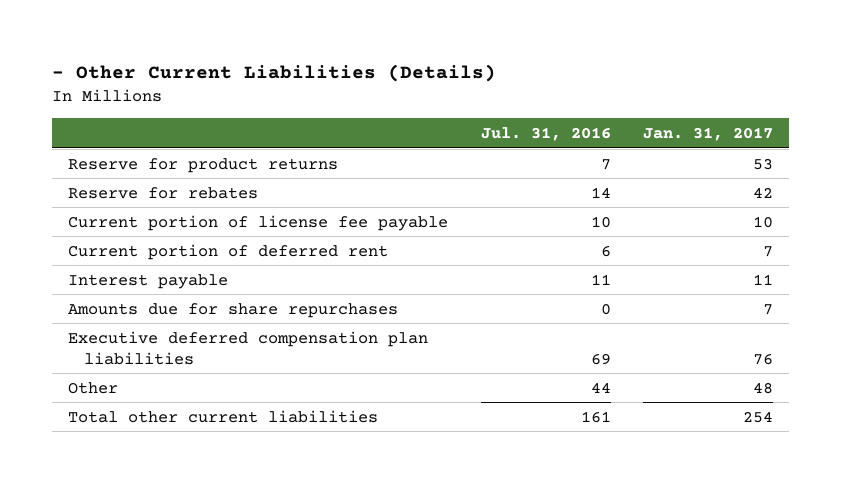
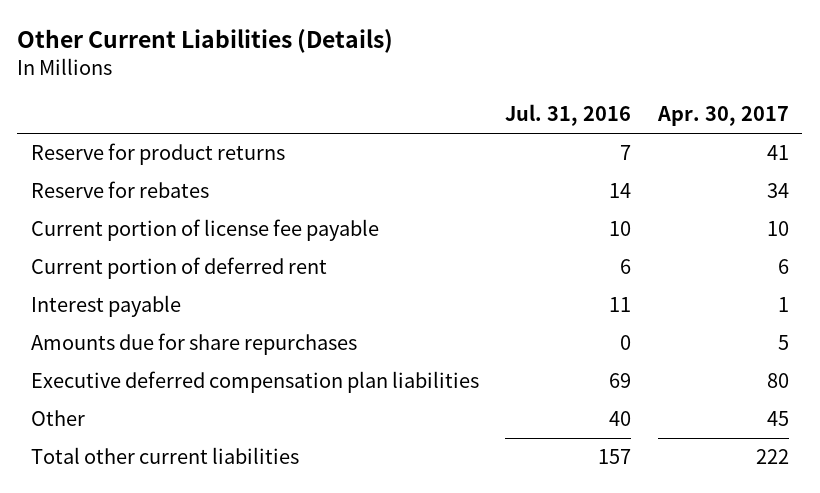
- - Other Current Liabilities (Details)
+ Other Current Liabilities (Details)
- | Jul. 31, 2016 | Jan. 31, 2017
+ | Jul. 31, 2016 | Apr. 30, 2017
- Other | 44 | 48
- Total other current liabilities | 161 | 254
+ Other | 40 | 45
+ Total other current liabilities | 157 | 222

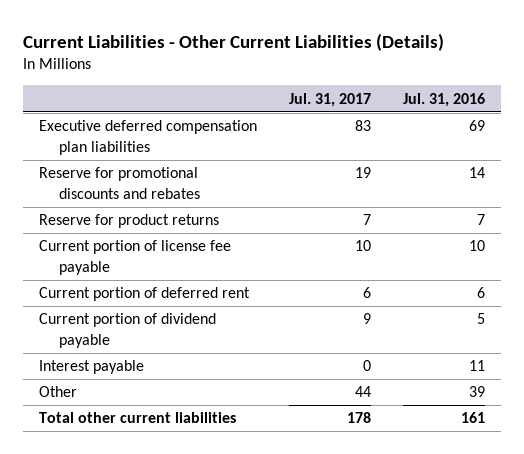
- Other Current Liabilities (Details)
+ Current Liabilities - Other Current Liabilities (Details)
- | Jul. 31, 2016 | Apr. 30, 2017
+ | Jul. 31, 2017 | Jul. 31, 2016
moved up: Executive deferred compensation plan liabilities | 83 | 69
+ Reserve for promotional discounts and rebates | 19 | 14
- Reserve for rebates | 14 | 34
+ Current portion of dividend payable | 9 | 5
- Amounts due for share repurchases | 0 | 5
- Other | 40 | 45
- Total other current liabilities | 157 | 222
+ Other | 44 | 39
+ Total other current liabilities | 178 | 161

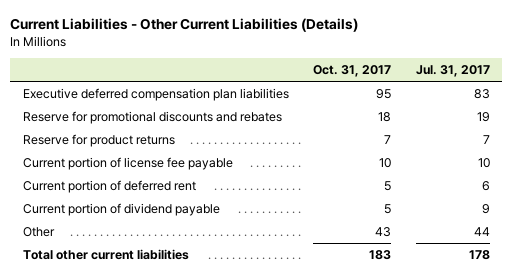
- | Jul. 31, 2017 | Jul. 31, 2016
+ | Oct. 31, 2017 | Jul. 31, 2017
- Interest payable | 0 | 11

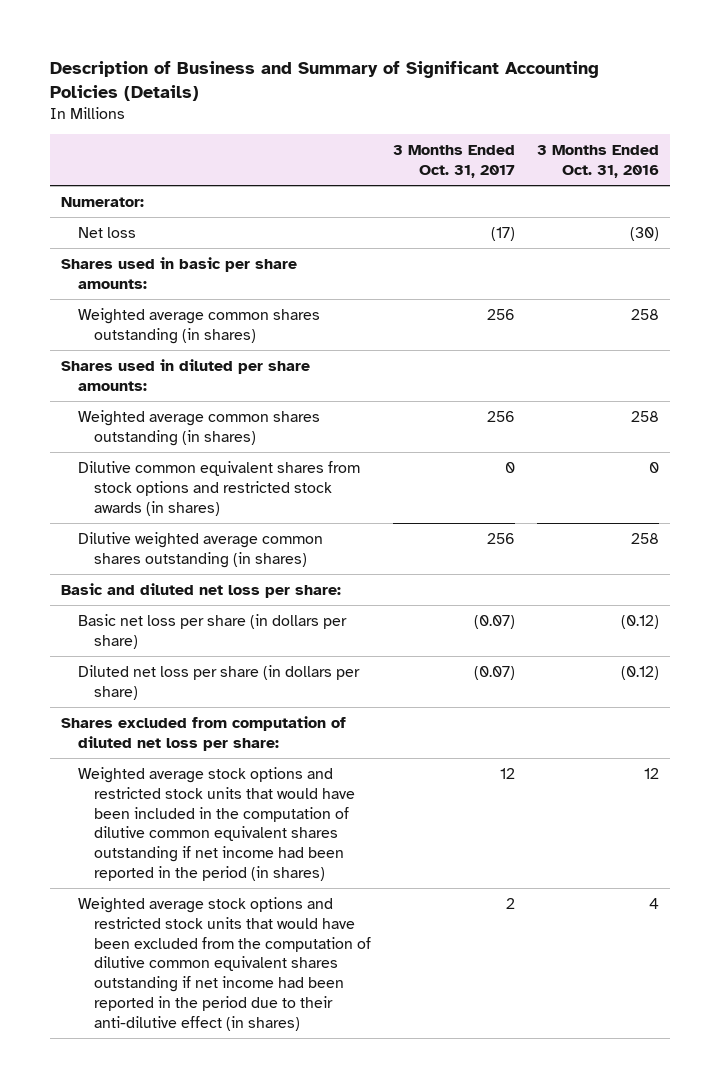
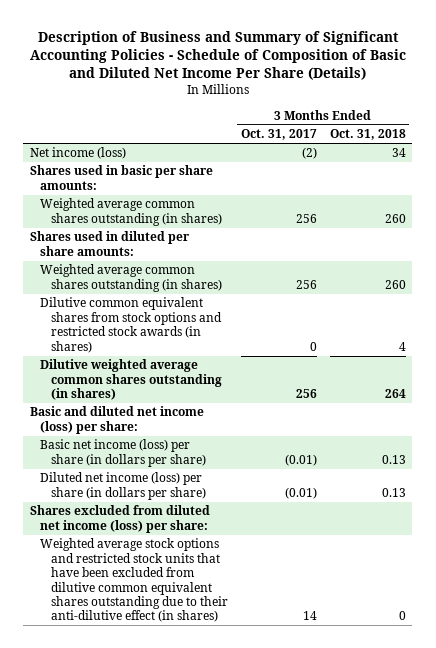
- Description of Business and Summary of Significant Accounting Policies (Details)
+ Description of Business and Summary of Significant Accounting Policies - Schedule of Composition of Basic and Diluted Net Income Per Share (Details)
- | 3 Months Ended Oct. 31, 2017 | 3 Months Ended Oct. 31, 2016
+ | 3 Months Ended Oct. 31, 2017 | 3 Months Ended Oct. 31, 2018
- Numerator:
- Net loss | (17) | (30)
+ Net income (loss) | (2) | 34
- Basic and diluted net loss per share:
- Basic net loss per share (in dollars per share) | (0.07) | (0.12)
- Diluted net loss per share (in dollars per share) | (0.07) | (0.12)
- Shares excluded from computation of diluted net loss per share:
- Weighted average stock options and restricted stock units that would have been included in the computation of dilutive common equivalent shares outstanding if net income had been reported in the period (in shares) | 12 | 12
- Weighted average stock options and restricted stock units that would have been excluded from the computation of dilutive common equivalent shares outstanding if net income had been reported in the period due to their anti-dilutive effect (in shares) | 2 | 4
+ Basic and diluted net income (loss) per share:
+ Basic net income (loss) per share (in dollars per share) | (0.01) | 0.13
+ Diluted net income (loss) per share (in dollars per share) | (0.01) | 0.13
+ Shares excluded from diluted net income (loss) per share:
+ Weighted average stock options and restricted stock units that have been excluded from dilutive common equivalent shares outstanding due to their anti-dilutive effect (in shares) | 14 | 0

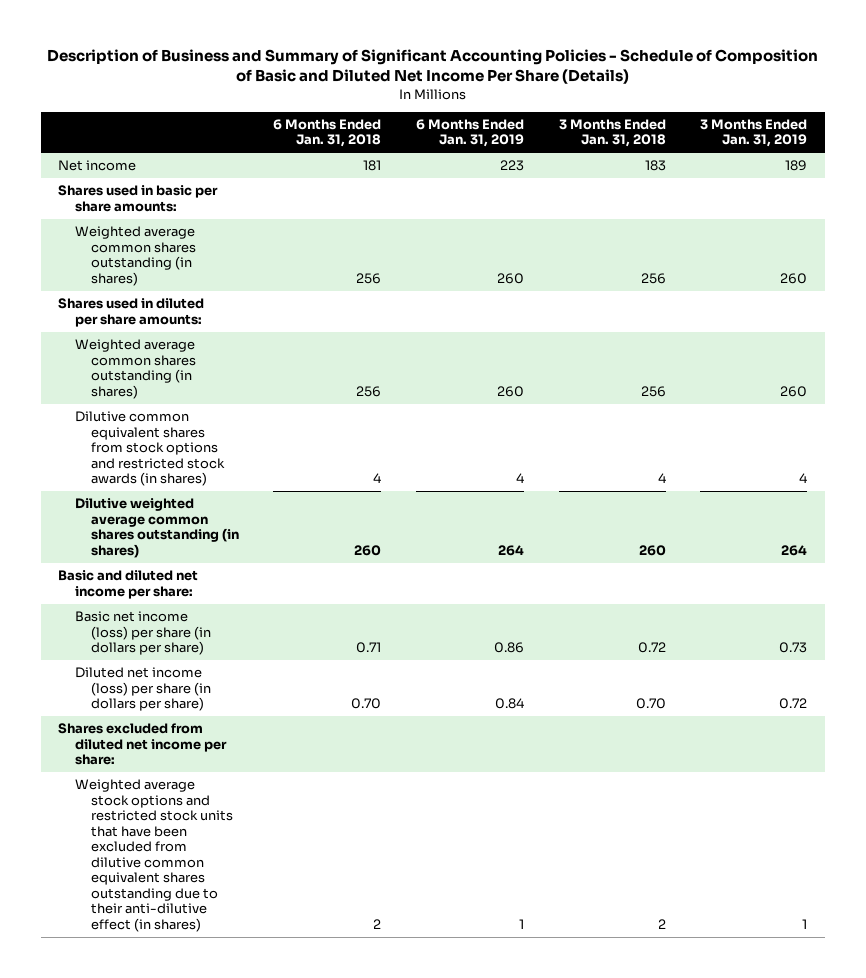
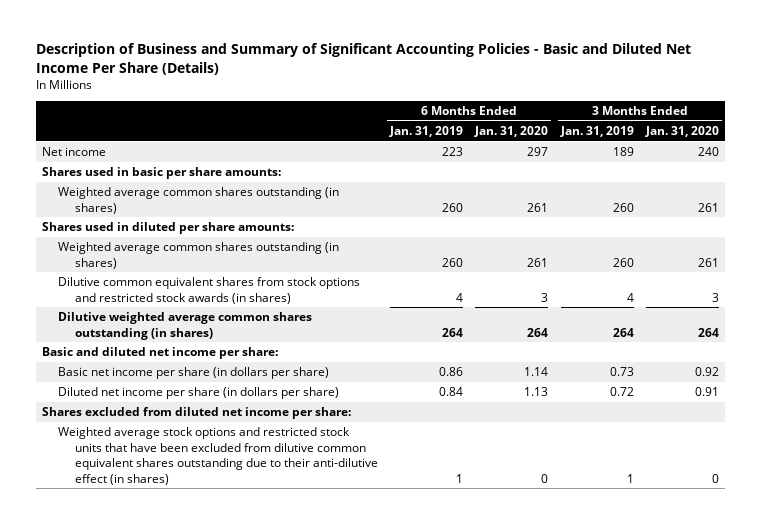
- Description of Business and Summary of Significant Accounting Policies - Schedule of Composition of Basic and Diluted Net Income Per Share (Details)
+ Description of Business and Summary of Significant Accounting Policies - Basic and Diluted Net Income Per Share (Details)
- | 6 Months Ended Jan. 31, 2018 | 6 Months Ended Jan. 31, 2019 | 3 Months Ended Jan. 31, 2018 | 3 Months Ended Jan. 31, 2019
+ | 6 Months Ended Jan. 31, 2019 | 6 Months Ended Jan. 31, 2020 | 3 Months Ended Jan. 31, 2019 | 3 Months Ended Jan. 31, 2020
- Basic net income (loss) per share (in dollars per share) | 0.71 | 0.86 | 0.72 | 0.73
- Diluted net income (loss) per share (in dollars per share) | 0.70 | 0.84 | 0.70 | 0.72
+ Basic net income per share (in dollars per share) | 0.86 | 1.14 | 0.73 | 0.92
+ Diluted net income per share (in dollars per share) | 0.84 | 1.13 | 0.72 | 0.91

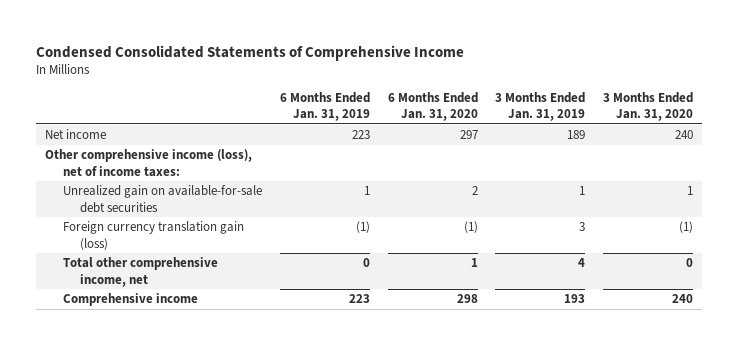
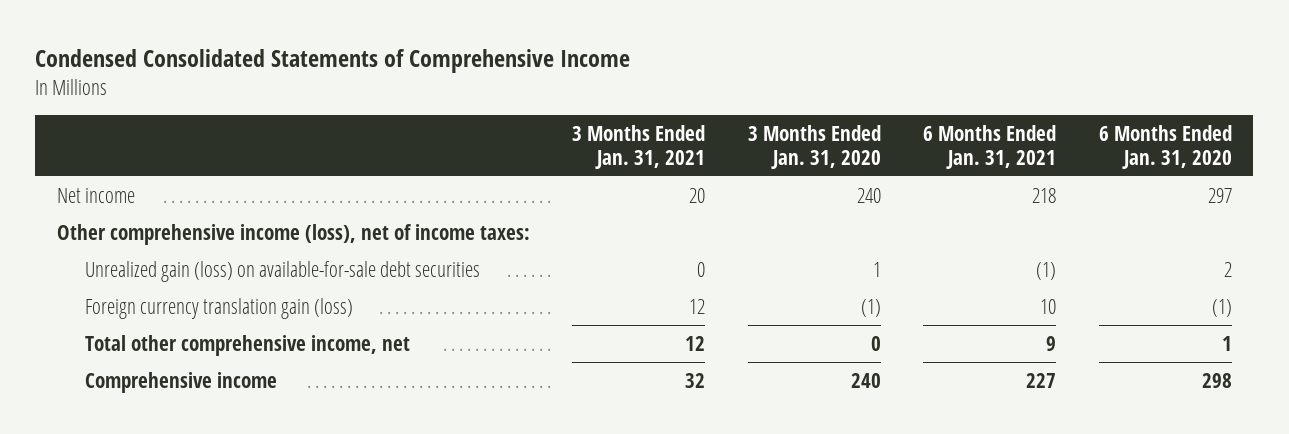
- | 6 Months Ended Jan. 31, 2019 | 6 Months Ended Jan. 31, 2020 | 3 Months Ended Jan. 31, 2019 | 3 Months Ended Jan. 31, 2020
+ | 3 Months Ended Jan. 31, 2021 | 3 Months Ended Jan. 31, 2020 | 6 Months Ended Jan. 31, 2021 | 6 Months Ended Jan. 31, 2020
- Unrealized gain on available-for-sale debt securities | 1 | 2 | 1 | 1
+ Unrealized gain (loss) on available-for-sale debt securities | 0 | 1 | (1) | 2

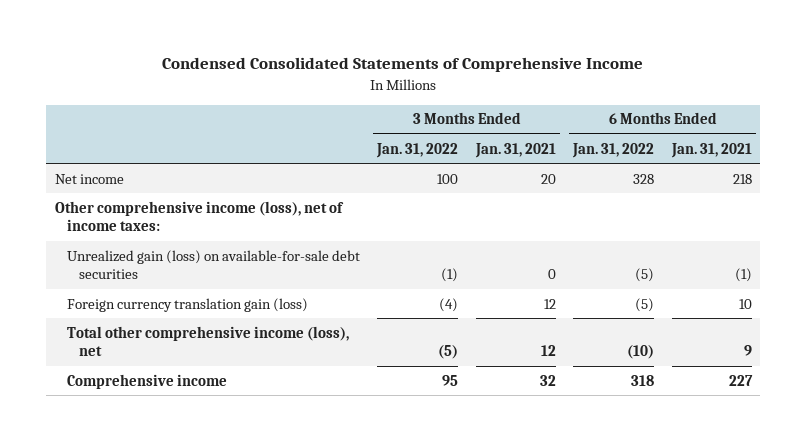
- | 3 Months Ended Jan. 31, 2021 | 3 Months Ended Jan. 31, 2020 | 6 Months Ended Jan. 31, 2021 | 6 Months Ended Jan. 31, 2020
+ | 3 Months Ended Jan. 31, 2022 | 3 Months Ended Jan. 31, 2021 | 6 Months Ended Jan. 31, 2022 | 6 Months Ended Jan. 31, 2021
- Total other comprehensive income, net | 12 | 0 | 9 | 1
+ Total other comprehensive income (loss), net | (5) | 12 | (10) | 9

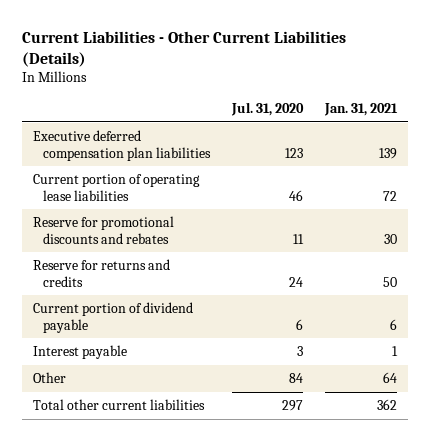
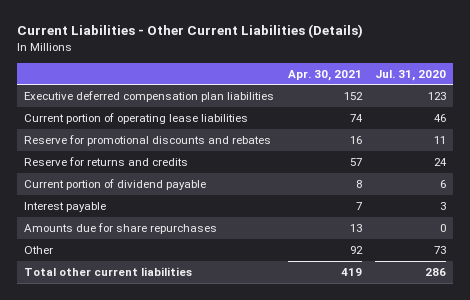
- | Jul. 31, 2020 | Jan. 31, 2021
+ | Apr. 30, 2021 | Jul. 31, 2020
- Other | 84 | 64
- Total other current liabilities | 297 | 362
+ Amounts due for share repurchases | 13 | 0
+ Other | 92 | 73
+ Total other current liabilities | 419 | 286

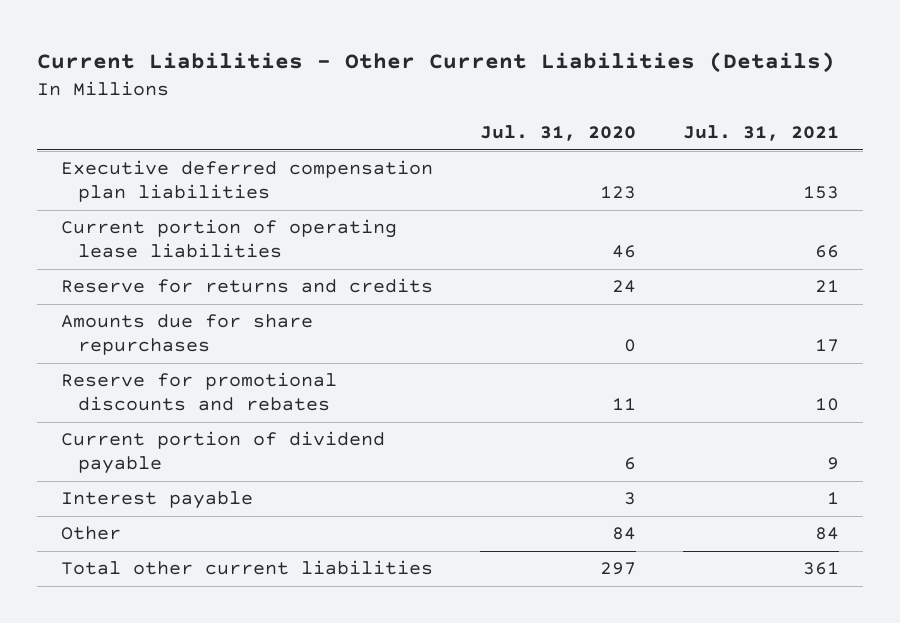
- | Apr. 30, 2021 | Jul. 31, 2020
+ | Jul. 31, 2020 | Jul. 31, 2021
moved up: Amounts due for share repurchases | 0 | 17
moved down: Reserve for promotional discounts and rebates | 11 | 10
- Other | 92 | 73
- Total other current liabilities | 419 | 286
+ Other | 84 | 84
+ Total other current liabilities | 297 | 361

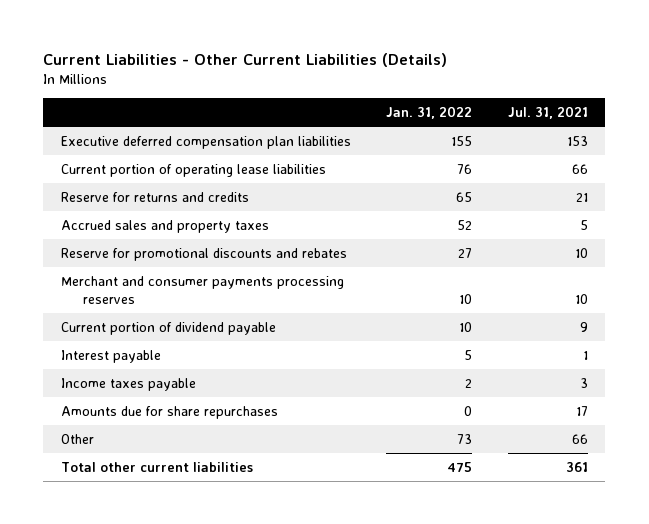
- | Jul. 31, 2020 | Jul. 31, 2021
+ | Jan. 31, 2022 | Jul. 31, 2021
+ Accrued sales and property taxes | 52 | 5
+ Merchant and consumer payments processing reserves | 10 | 10
- Other | 84 | 84
+ Income taxes payable | 2 | 3
moved down: Amounts due for share repurchases | 0 | 17
+ Other | 73 | 66

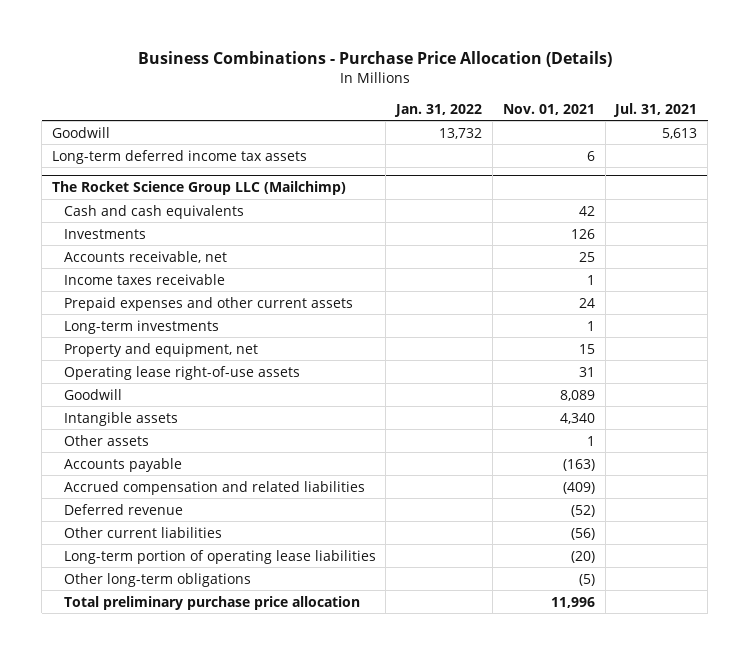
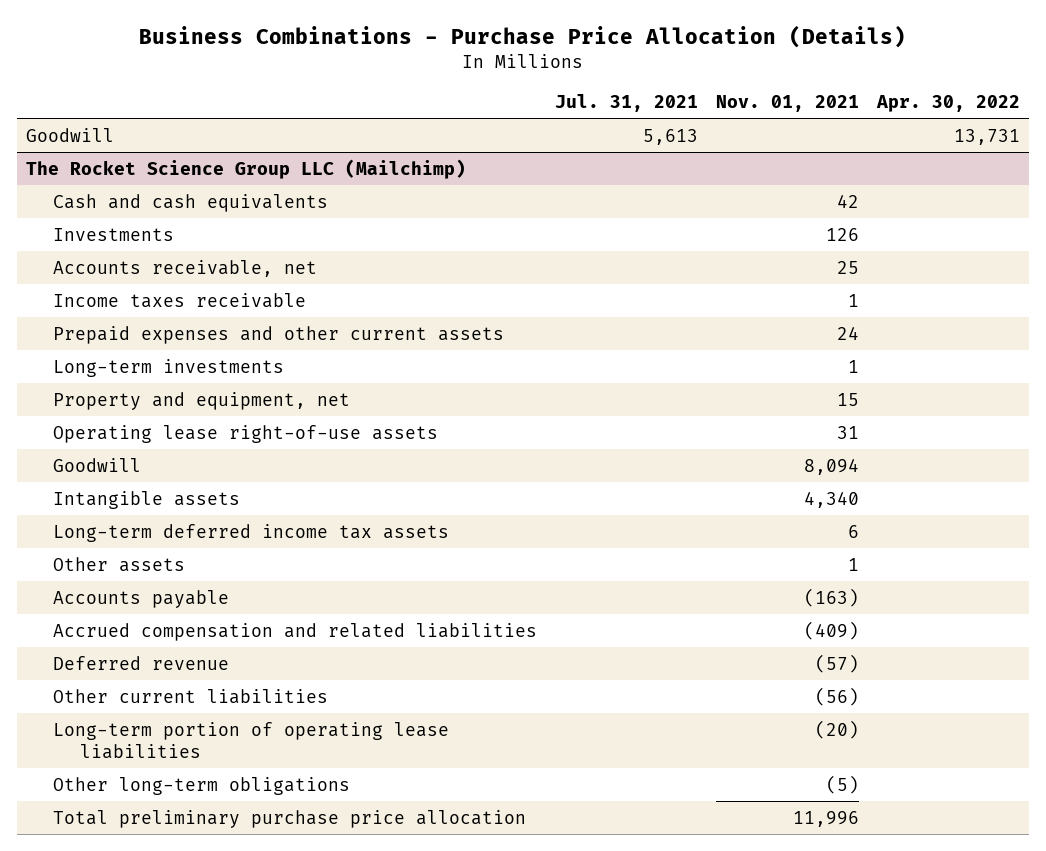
- | Jan. 31, 2022 | Nov. 01, 2021 | Jul. 31, 2021
+ | Jul. 31, 2021 | Nov. 01, 2021 | Apr. 30, 2022
- Long-term deferred income tax assets | | 6 |
@ The Rocket Science Group LLC (Mailchimp)
- Goodwill | | 8,089 |
+ Goodwill | | 8,094 |
+ Long-term deferred income tax assets | | 6 |
- Deferred revenue | | (52) |
+ Deferred revenue | | (57) |

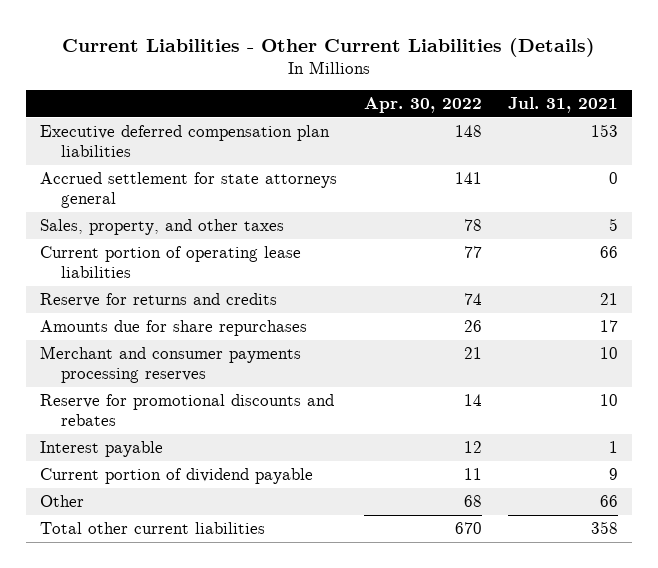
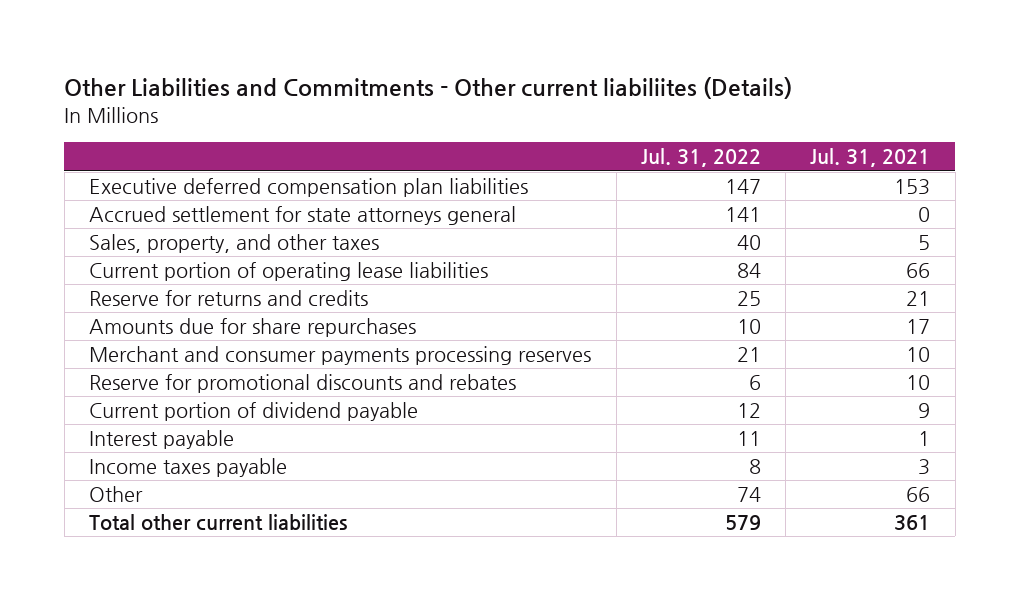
- Current Liabilities - Other Current Liabilities (Details)
+ Other Liabilities and Commitments - Other current liabiliites (Details)
- | Apr. 30, 2022 | Jul. 31, 2021
+ | Jul. 31, 2022 | Jul. 31, 2021
moved down: Interest payable | 11 | 1
+ Income taxes payable | 8 | 3
- Total other current liabilities | 670 | 358
+ Total other current liabilities | 579 | 361

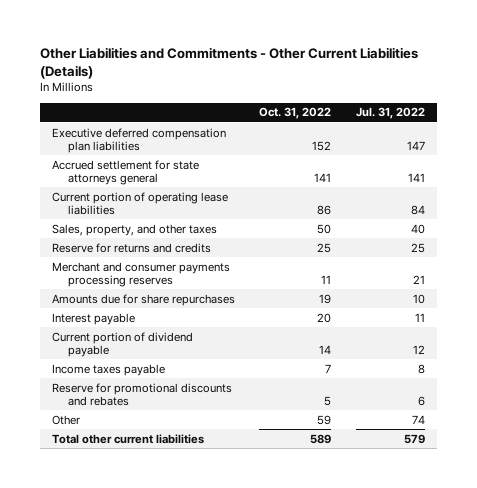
- Other Liabilities and Commitments - Other current liabiliites (Details)
+ Other Liabilities and Commitments - Other Current Liabilities (Details)
- | Jul. 31, 2022 | Jul. 31, 2021
+ | Oct. 31, 2022 | Jul. 31, 2022
moved down: Sales, property, and other taxes | 50 | 40
moved down: Amounts due for share repurchases | 19 | 10
moved down: Current portion of dividend payable | 14 | 12
moved down: Reserve for promotional discounts and rebates | 5 | 6

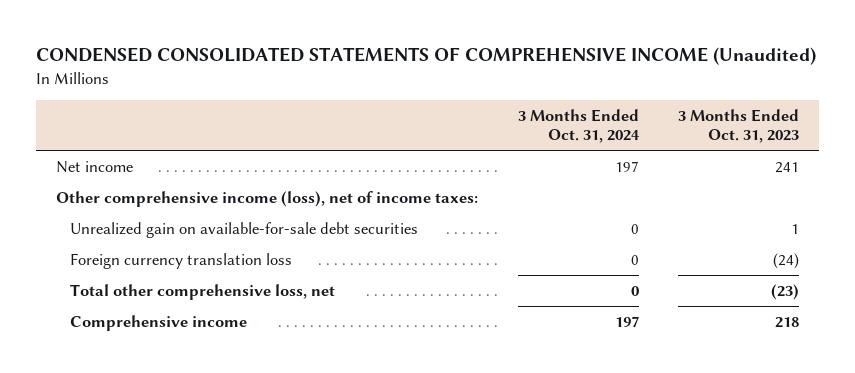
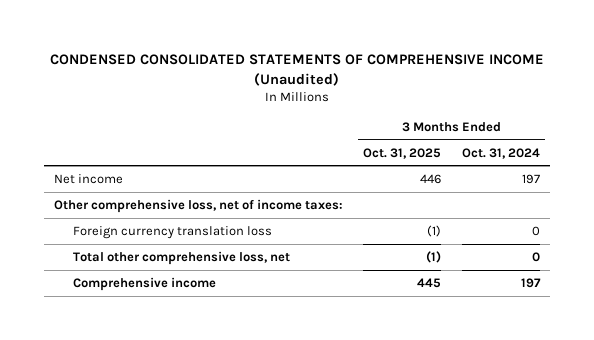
- | 3 Months Ended Oct. 31, 2024 | 3 Months Ended Oct. 31, 2023
+ | 3 Months Ended Oct. 31, 2025 | 3 Months Ended Oct. 31, 2024
- Other comprehensive income (loss), net of income taxes:
- Unrealized gain on available-for-sale debt securities | 0 | 1
+ Other comprehensive loss, net of income taxes:

